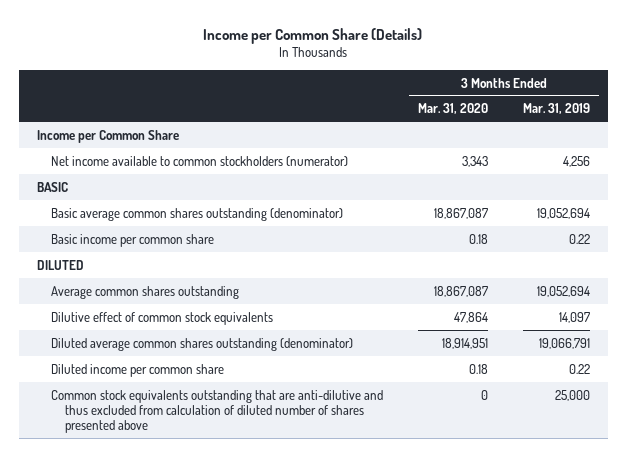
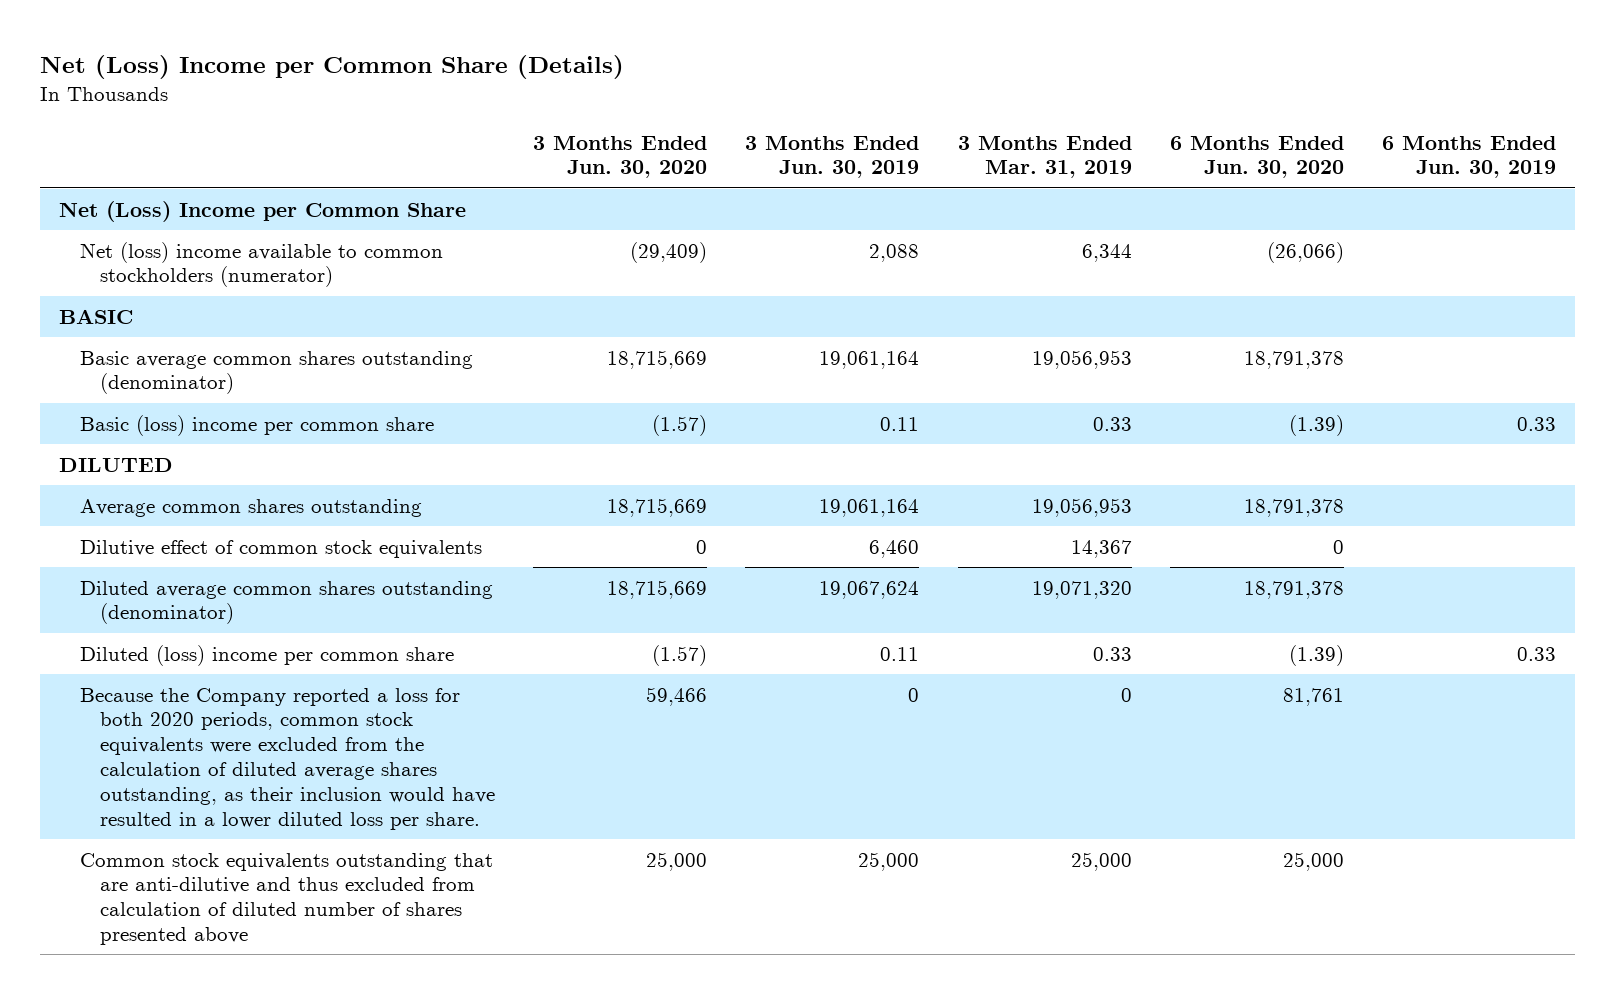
- Income per Common Share (Details)
+ Net (Loss) Income per Common Share (Details)
- | 3 Months Ended Mar. 31, 2020 | 3 Months Ended Mar. 31, 2019
+ | 3 Months Ended Jun. 30, 2020 | 3 Months Ended Jun. 30, 2019 | 3 Months Ended Mar. 31, 2019 | 6 Months Ended Jun. 30, 2020 | 6 Months Ended Jun. 30, 2019
- Income per Common Share
- Net income available to common stockholders (numerator) | 3,343 | 4,256
+ Net (Loss) Income per Common Share
+ Net (loss) income available to common stockholders (numerator) | (29,409) | 2,088 | 6,344 | (26,066) |
- Basic average common shares outstanding (denominator) | 18,867,087 | 19,052,694
- Basic income per common share | 0.18 | 0.22
+ Basic average common shares outstanding (denominator) | 18,715,669 | 19,061,164 | 19,056,953 | 18,791,378 |
+ Basic (loss) income per common share | (1.57) | 0.11 | 0.33 | (1.39) | 0.33
- Average common shares outstanding | 18,867,087 | 19,052,694
- Dilutive effect of common stock equivalents | 47,864 | 14,097
- Diluted average common shares outstanding (denominator) | 18,914,951 | 19,066,791
- Diluted income per common share | 0.18 | 0.22
+ Average common shares outstanding | 18,715,669 | 19,061,164 | 19,056,953 | 18,791,378 |
+ Dilutive effect of common stock equivalents | 0 | 6,460 | 14,367 | 0 |
+ Diluted average common shares outstanding (denominator) | 18,715,669 | 19,067,624 | 19,071,320 | 18,791,378 |
+ Diluted (loss) income per common share | (1.57) | 0.11 | 0.33 | (1.39) | 0.33
+ Because the Company reported a loss for both 2020 periods, common stock equivalents were excluded from the calculation of diluted average shares outstanding, as their inclusion would have resulted in a lower diluted loss per share. | 59,466 | 0 | 0 | 81,761 |

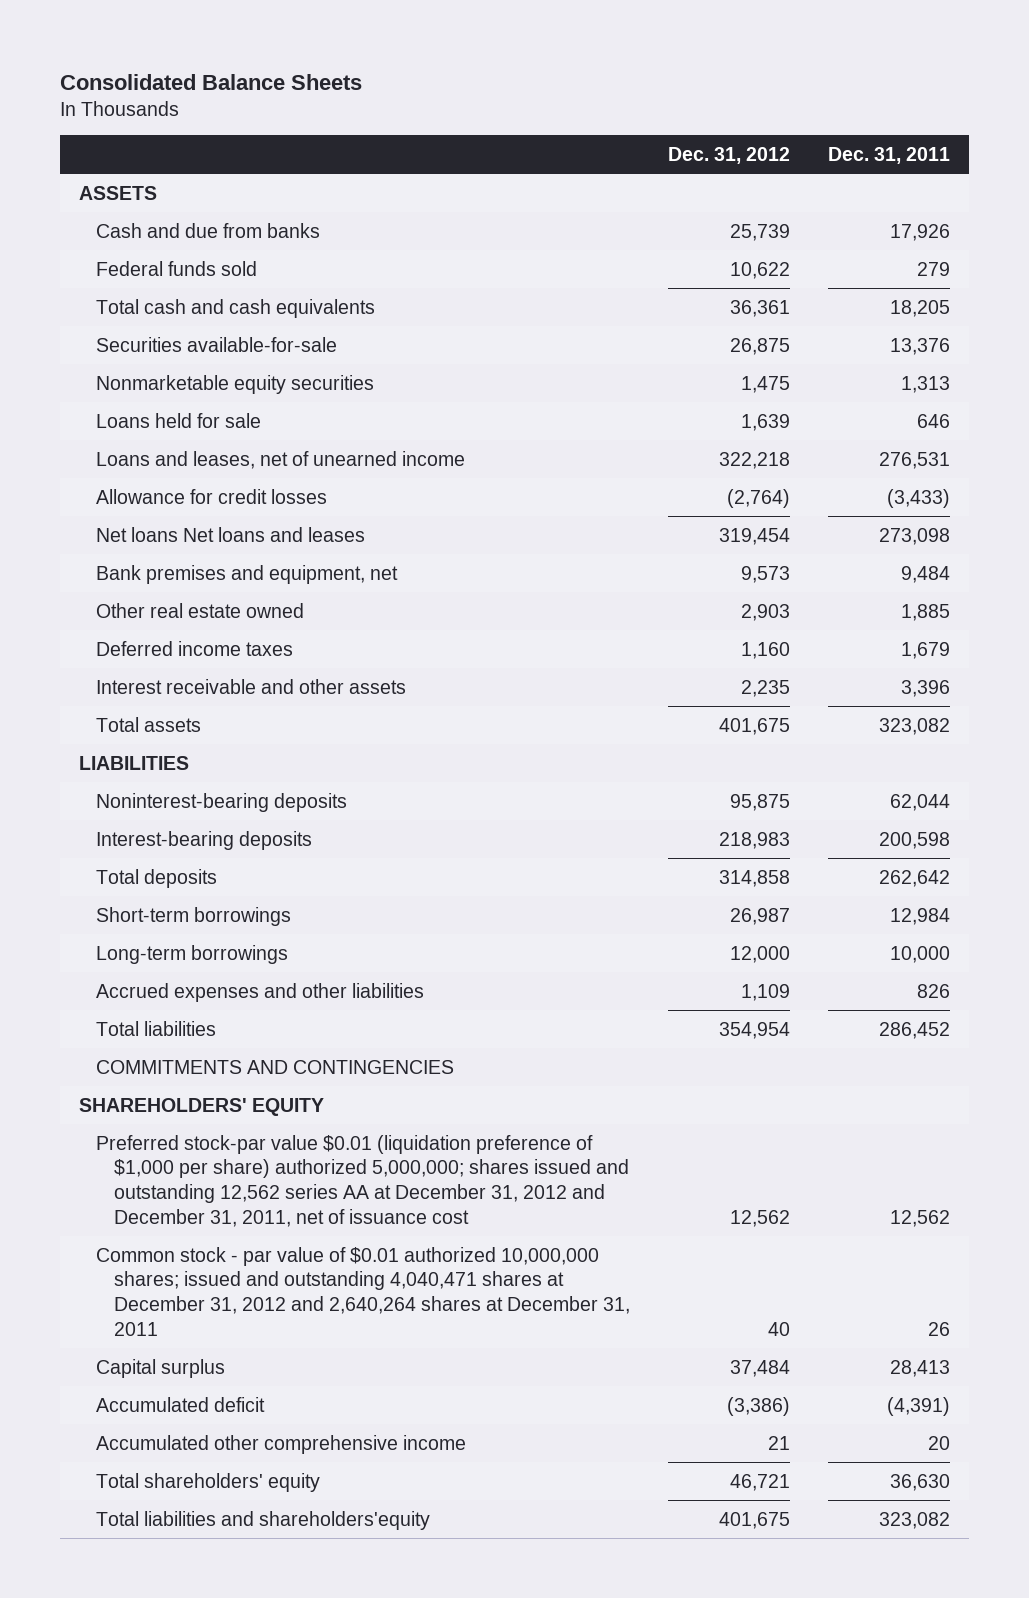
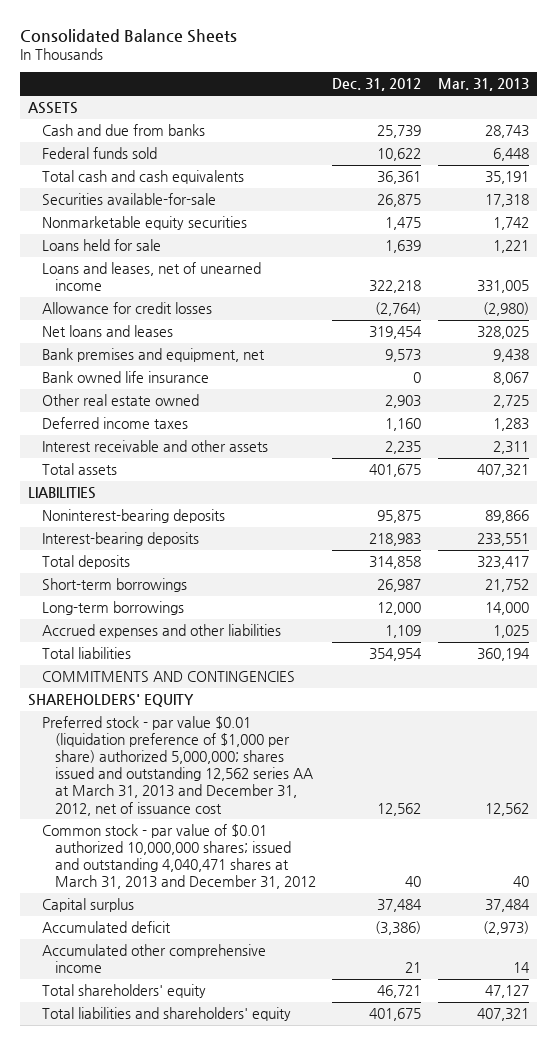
- | Dec. 31, 2012 | Dec. 31, 2011
+ | Dec. 31, 2012 | Mar. 31, 2013
- Net loans Net loans and leases | 319,454 | 273,098
+ Net loans and leases | 319,454 | 328,025
+ Bank owned life insurance | 0 | 8,067
- Preferred stock-par value $0.01 (liquidation preference of $1,000 per share) authorized 5,000,000; shares issued and outstanding 12,562 series AA at December 31, 2012 and December 31, 2011, net of issuance cost | 12,562 | 12,562
- Common stock - par value of $0.01 authorized 10,000,000 shares; issued and outstanding 4,040,471 shares at December 31, 2012 and 2,640,264 shares at December 31, 2011 | 40 | 26
+ Preferred stock - par value $0.01 (liquidation preference of $1,000 per share) authorized 5,000,000; shares issued and outstanding 12,562 series AA at March 31, 2013 and December 31, 2012, net of issuance cost | 12,562 | 12,562
+ Common stock - par value of $0.01 authorized 10,000,000 shares; issued and outstanding 4,040,471 shares at March 31, 2013 and December 31, 2012 | 40 | 40
- Total liabilities and shareholders'equity | 401,675 | 323,082
+ Total liabilities and shareholders' equity | 401,675 | 407,321

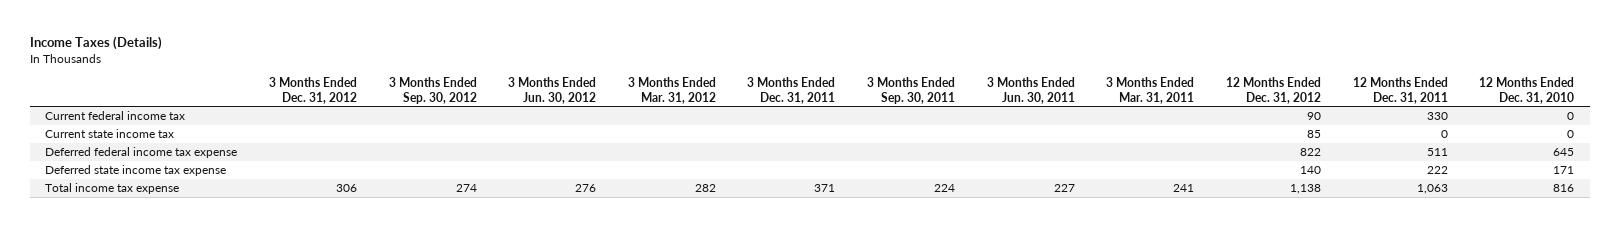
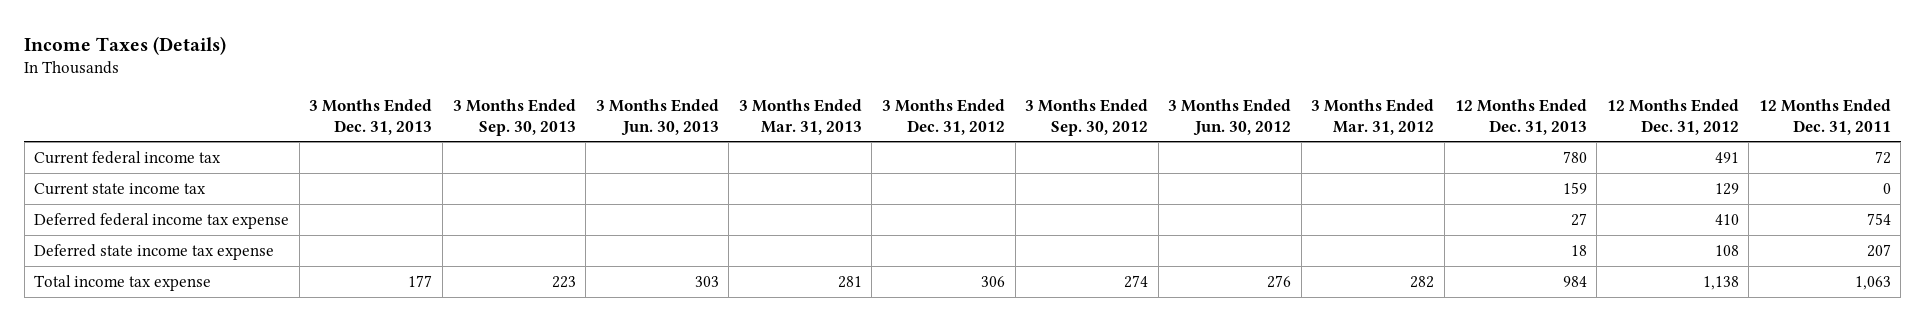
- | 3 Months Ended Dec. 31, 2012 | 3 Months Ended Sep. 30, 2012 | 3 Months Ended Jun. 30, 2012 | 3 Months Ended Mar. 31, 2012 | 3 Months Ended Dec. 31, 2011 | 3 Months Ended Sep. 30, 2011 | 3 Months Ended Jun. 30, 2011 | 3 Months Ended Mar. 31, 2011 | 12 Months Ended Dec. 31, 2012 | 12 Months Ended Dec. 31, 2011 | 12 Months Ended Dec. 31, 2010
+ | 3 Months Ended Dec. 31, 2013 | 3 Months Ended Sep. 30, 2013 | 3 Months Ended Jun. 30, 2013 | 3 Months Ended Mar. 31, 2013 | 3 Months Ended Dec. 31, 2012 | 3 Months Ended Sep. 30, 2012 | 3 Months Ended Jun. 30, 2012 | 3 Months Ended Mar. 31, 2012 | 12 Months Ended Dec. 31, 2013 | 12 Months Ended Dec. 31, 2012 | 12 Months Ended Dec. 31, 2011
- Current federal income tax | | | | | | | | | 90 | 330 | 0
- Current state income tax | | | | | | | | | 85 | 0 | 0
- Deferred federal income tax expense | | | | | | | | | 822 | 511 | 645
- Deferred state income tax expense | | | | | | | | | 140 | 222 | 171
+ Current federal income tax | | | | | | | | | 780 | 491 | 72
+ Current state income tax | | | | | | | | | 159 | 129 | 0
+ Deferred federal income tax expense | | | | | | | | | 27 | 410 | 754
+ Deferred state income tax expense | | | | | | | | | 18 | 108 | 207

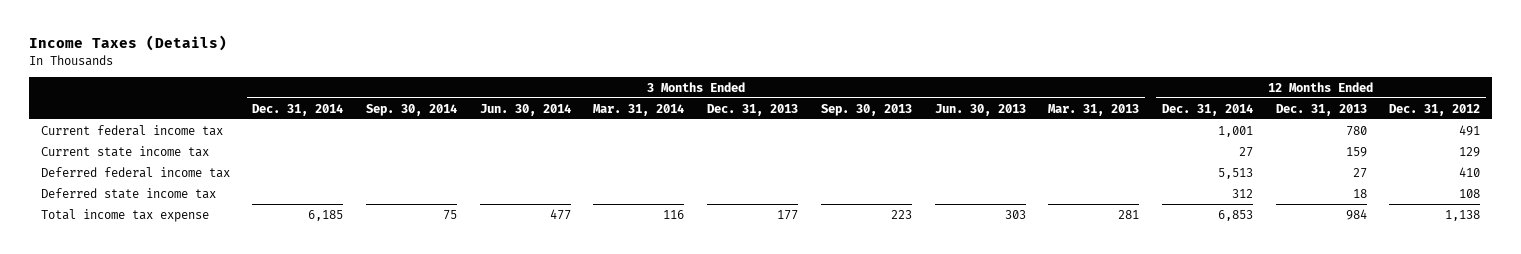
- | 3 Months Ended Dec. 31, 2013 | 3 Months Ended Sep. 30, 2013 | 3 Months Ended Jun. 30, 2013 | 3 Months Ended Mar. 31, 2013 | 3 Months Ended Dec. 31, 2012 | 3 Months Ended Sep. 30, 2012 | 3 Months Ended Jun. 30, 2012 | 3 Months Ended Mar. 31, 2012 | 12 Months Ended Dec. 31, 2013 | 12 Months Ended Dec. 31, 2012 | 12 Months Ended Dec. 31, 2011
+ | 3 Months Ended Dec. 31, 2014 | 3 Months Ended Sep. 30, 2014 | 3 Months Ended Jun. 30, 2014 | 3 Months Ended Mar. 31, 2014 | 3 Months Ended Dec. 31, 2013 | 3 Months Ended Sep. 30, 2013 | 3 Months Ended Jun. 30, 2013 | 3 Months Ended Mar. 31, 2013 | 12 Months Ended Dec. 31, 2014 | 12 Months Ended Dec. 31, 2013 | 12 Months Ended Dec. 31, 2012
- Deferred federal income tax expense | | | | | | | | | 27 | 410 | 754
- Deferred state income tax expense | | | | | | | | | 18 | 108 | 207
+ Deferred federal income tax | | | | | | | | | 5,513 | 27 | 410
+ Deferred state income tax | | | | | | | | | 312 | 18 | 108

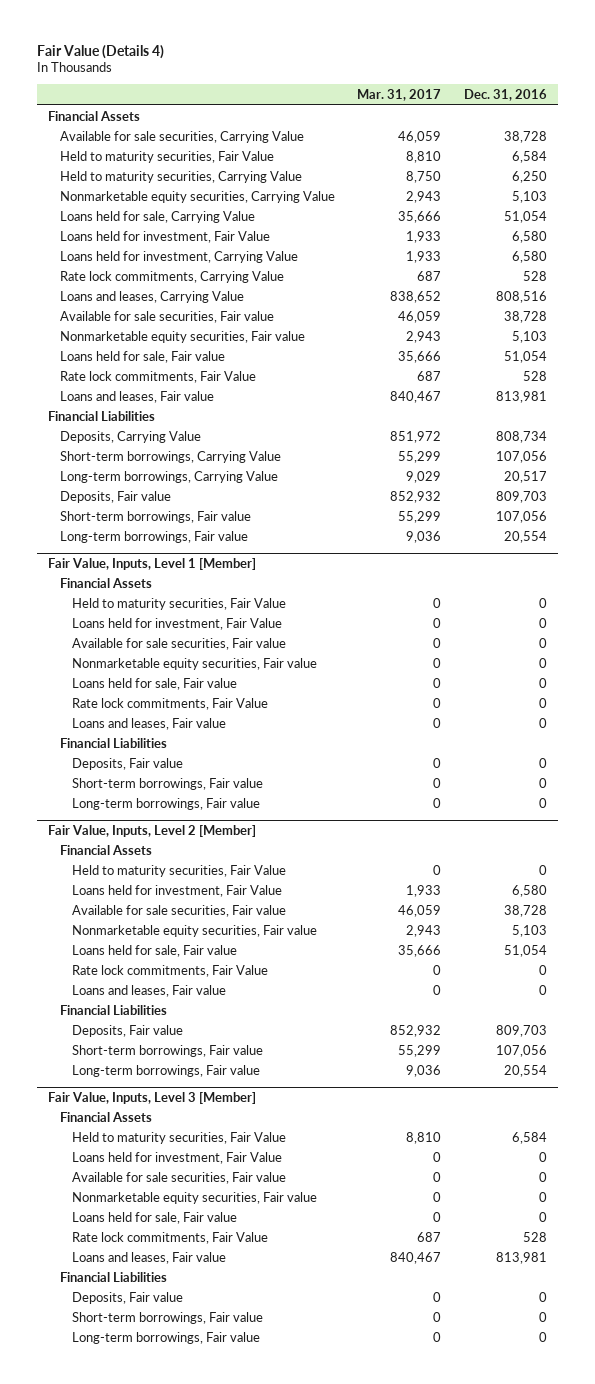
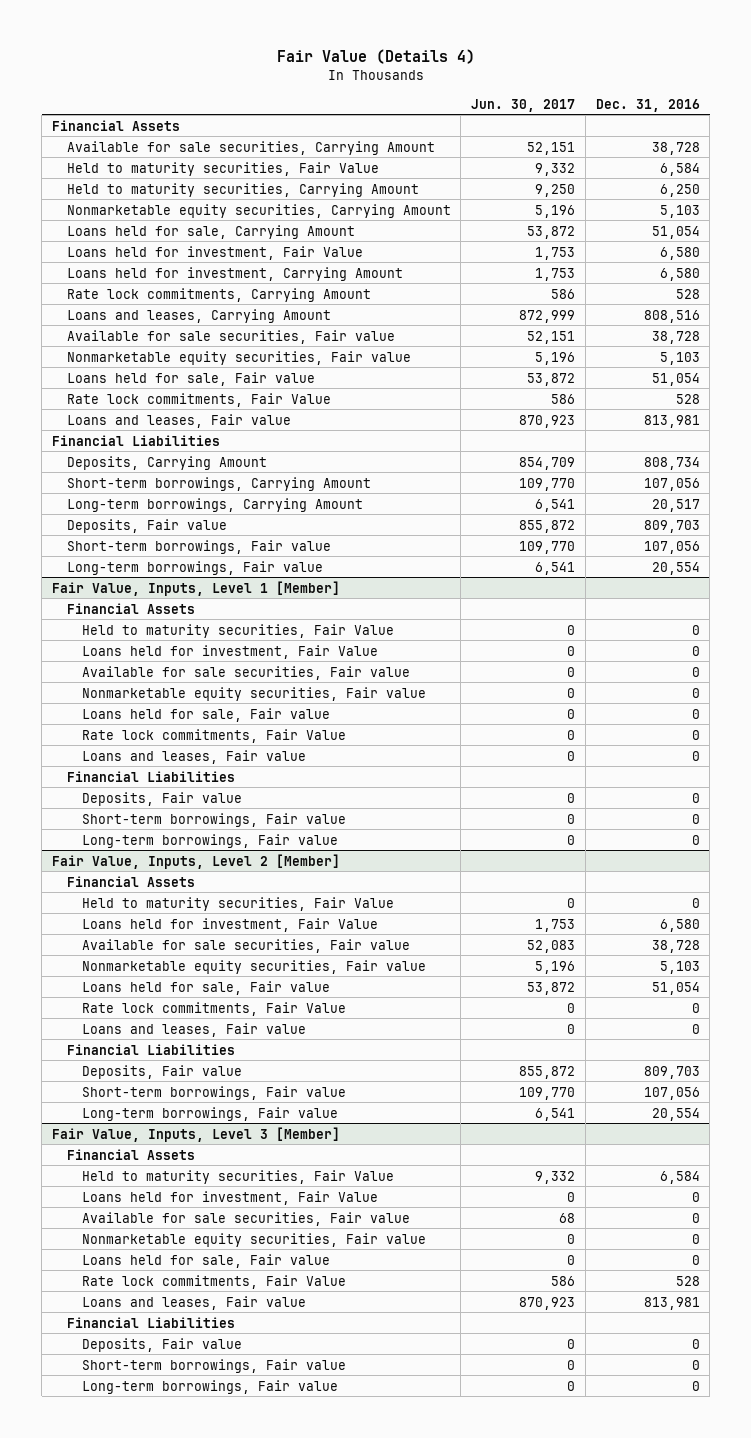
- | Mar. 31, 2017 | Dec. 31, 2016
+ | Jun. 30, 2017 | Dec. 31, 2016
- Available for sale securities, Carrying Value | 46,059 | 38,728
+ Available for sale securities, Carrying Amount | 52,151 | 38,728
- Held to maturity securities, Carrying Value | 8,750 | 6,250
- Nonmarketable equity securities, Carrying Value | 2,943 | 5,103
- Loans held for sale, Carrying Value | 35,666 | 51,054
+ Held to maturity securities, Carrying Amount | 9,250 | 6,250
+ Nonmarketable equity securities, Carrying Amount | 5,196 | 5,103
+ Loans held for sale, Carrying Amount | 53,872 | 51,054
- Loans held for investment, Carrying Value | 1,933 | 6,580
- Rate lock commitments, Carrying Value | 687 | 528
- Loans and leases, Carrying Value | 838,652 | 808,516
+ Loans held for investment, Carrying Amount | 1,753 | 6,580
+ Rate lock commitments, Carrying Amount | 586 | 528
+ Loans and leases, Carrying Amount | 872,999 | 808,516
- Deposits, Carrying Value | 851,972 | 808,734
- Short-term borrowings, Carrying Value | 55,299 | 107,056
- Long-term borrowings, Carrying Value | 9,029 | 20,517
+ Deposits, Carrying Amount | 854,709 | 808,734
+ Short-term borrowings, Carrying Amount | 109,770 | 107,056
+ Long-term borrowings, Carrying Amount | 6,541 | 20,517

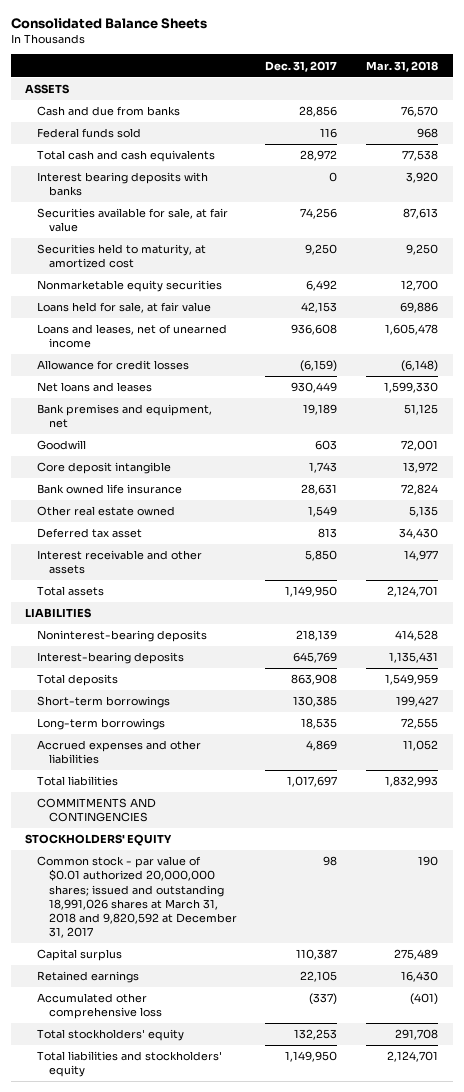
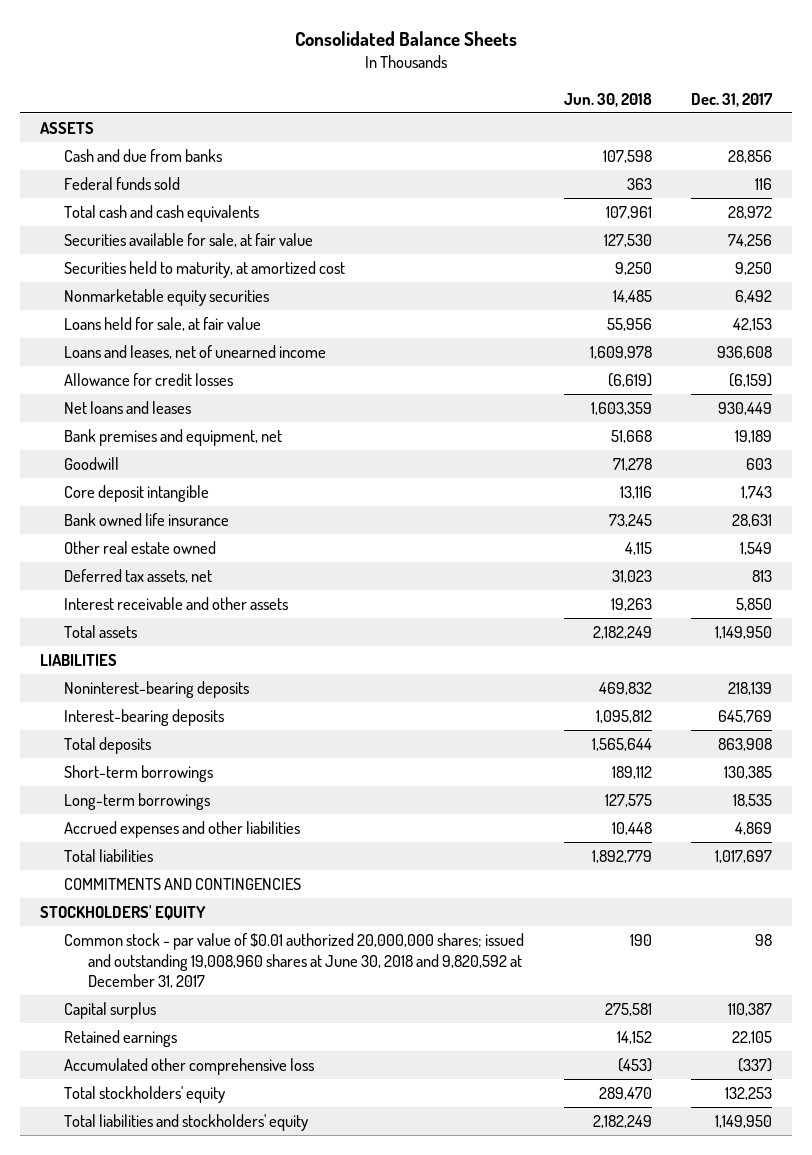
- | Dec. 31, 2017 | Mar. 31, 2018
+ | Jun. 30, 2018 | Dec. 31, 2017
- Interest bearing deposits with banks | 0 | 3,920
- Deferred tax asset | 813 | 34,430
+ Deferred tax assets, net | 31,023 | 813
- Common stock - par value of $0.01 authorized 20,000,000 shares; issued and outstanding 18,991,026 shares at March 31, 2018 and 9,820,592 at December 31, 2017 | 98 | 190
+ Common stock - par value of $0.01 authorized 20,000,000 shares; issued and outstanding 19,008,960 shares at June 30, 2018 and 9,820,592 at December 31, 2017 | 190 | 98

